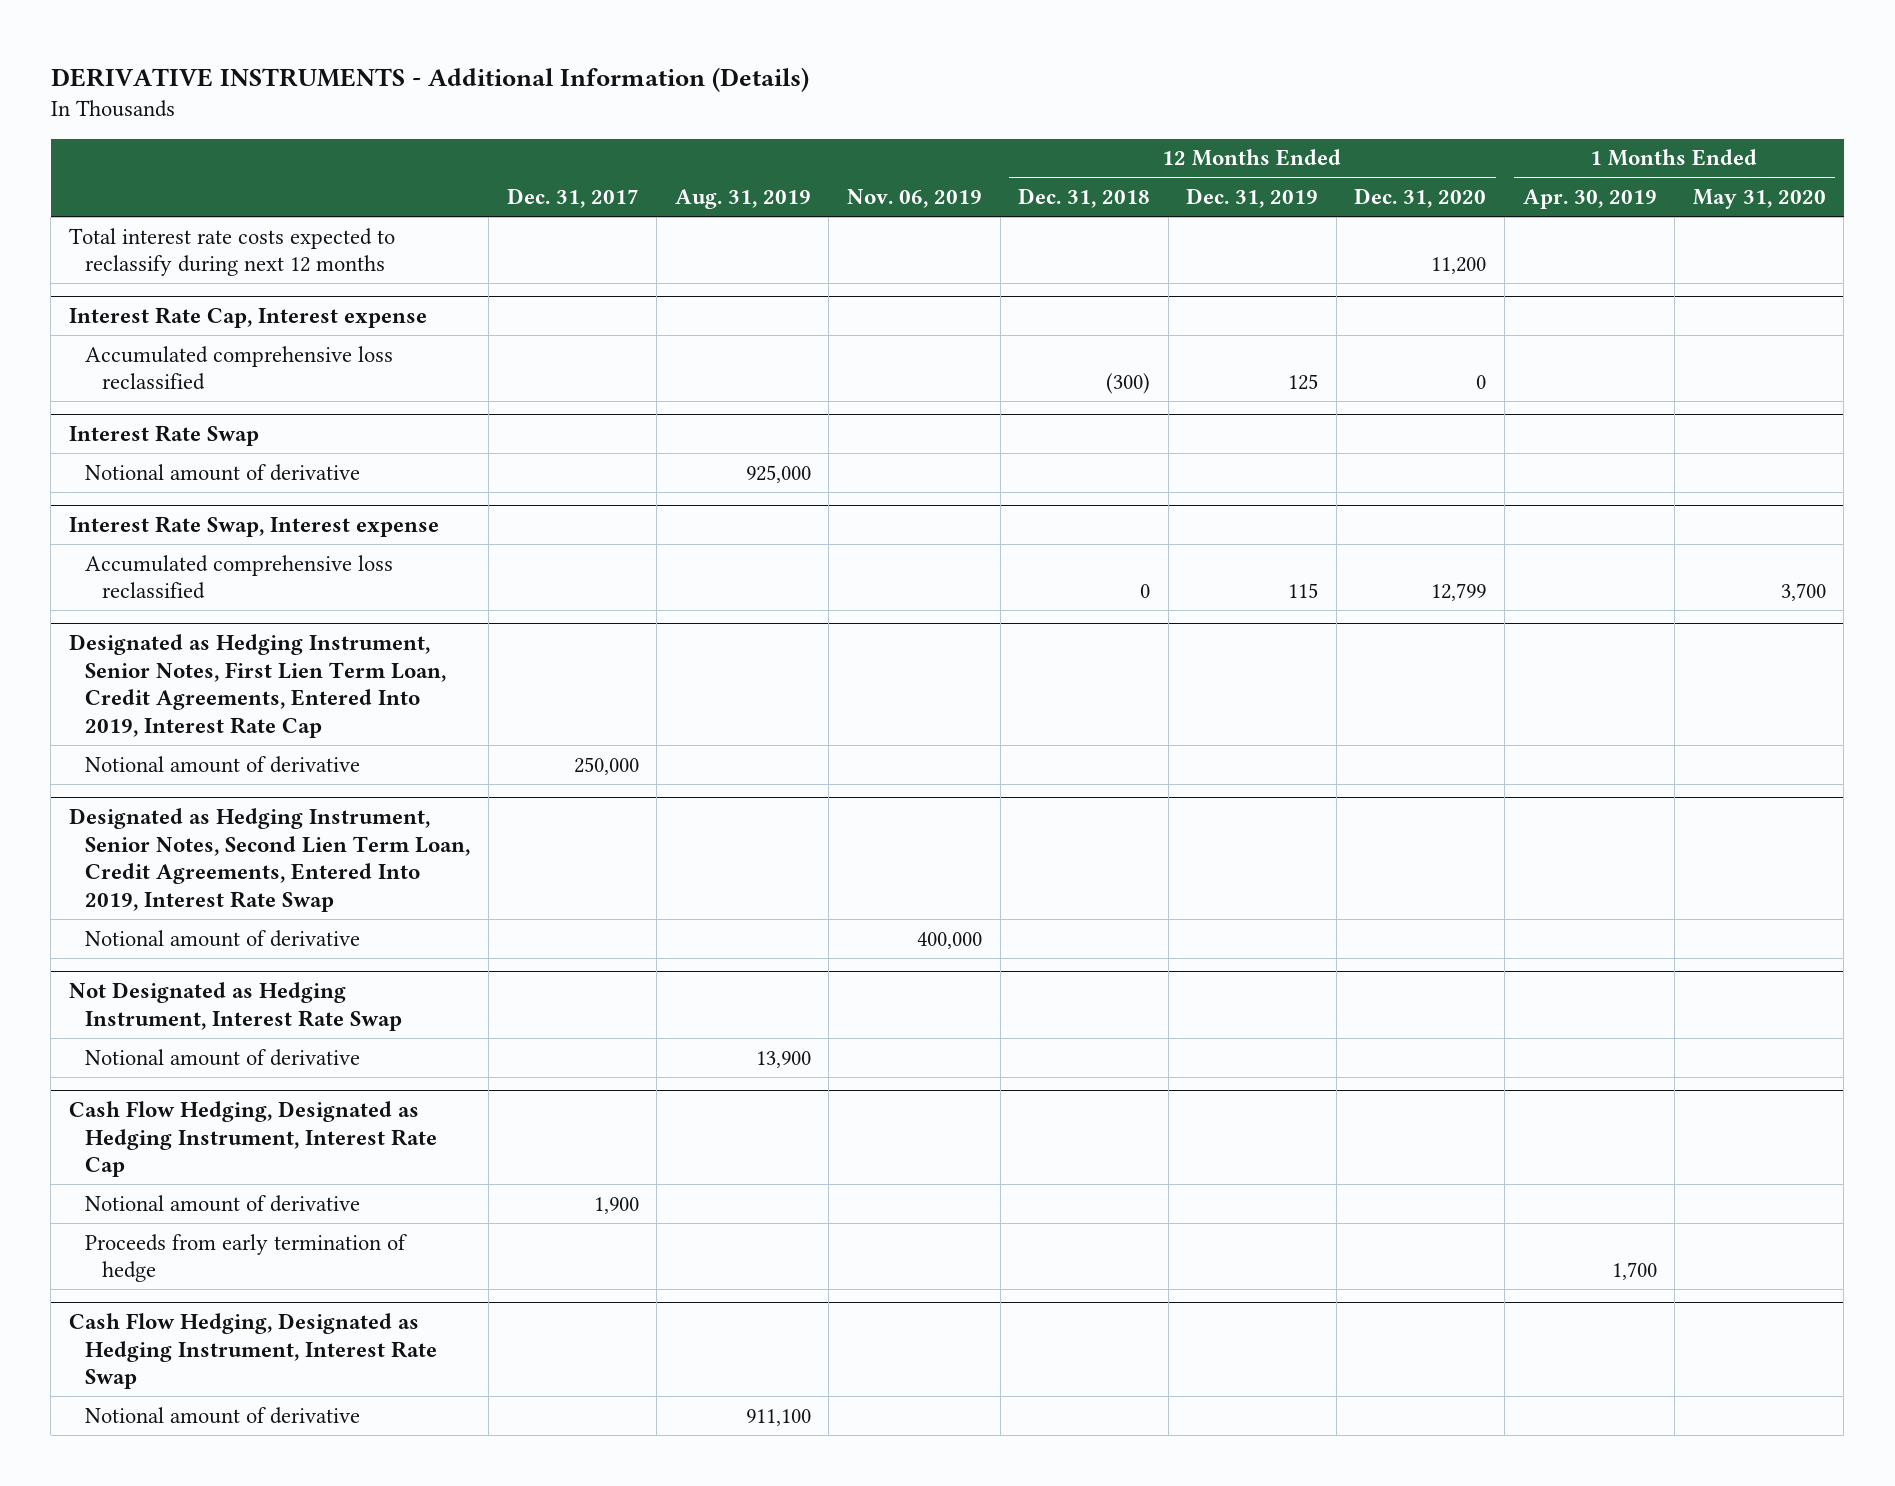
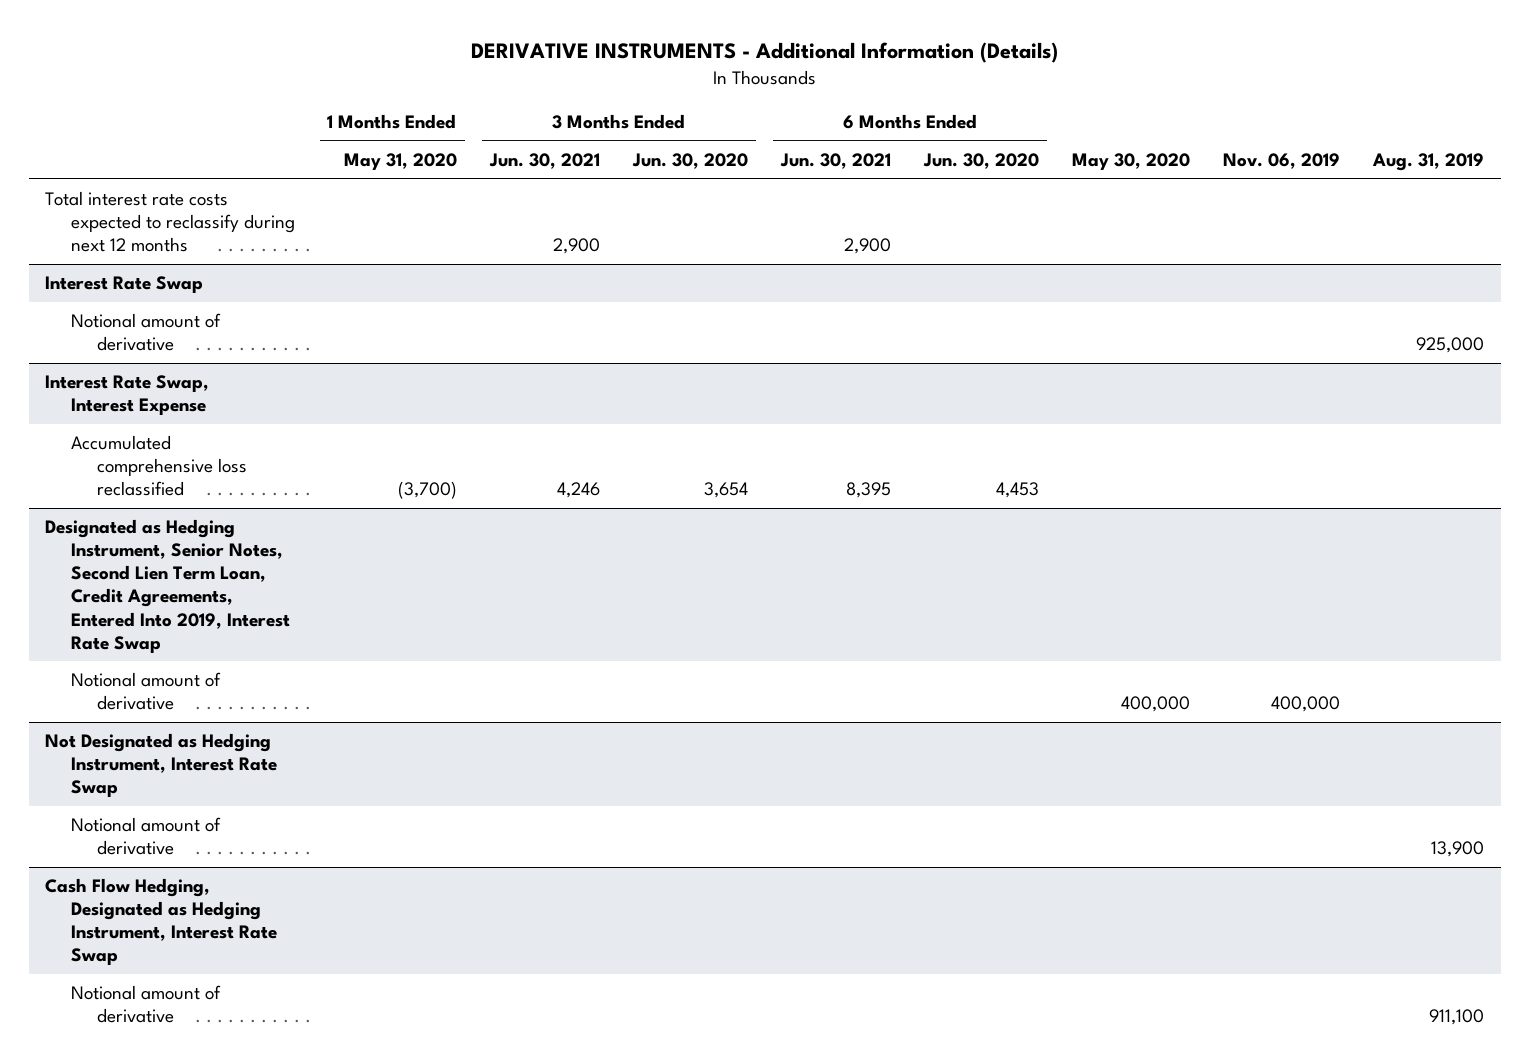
- | Dec. 31, 2017 | Aug. 31, 2019 | Nov. 06, 2019 | 12 Months Ended Dec. 31, 2018 | 12 Months Ended Dec. 31, 2019 | 12 Months Ended Dec. 31, 2020 | 1 Months Ended Apr. 30, 2019 | 1 Months Ended May 31, 2020
+ | 1 Months Ended May 31, 2020 | 3 Months Ended Jun. 30, 2021 | 3 Months Ended Jun. 30, 2020 | 6 Months Ended Jun. 30, 2021 | 6 Months Ended Jun. 30, 2020 | May 30, 2020 | Nov. 06, 2019 | Aug. 31, 2019
- Interest Rate Cap, Interest expense
- Accumulated comprehensive loss reclassified | | | | (300) | 125 | 0 | |
- Interest Rate Swap, Interest expense
- Accumulated comprehensive loss reclassified | | | | 0 | 115 | 12,799 | | 3,700
- Designated as Hedging Instrument, Senior Notes, First Lien Term Loan, Credit Agreements, Entered Into 2019, Interest Rate Cap
- Notional amount of derivative | 250,000 | | | | | | |
+ Interest Rate Swap, Interest Expense
+ Accumulated comprehensive loss reclassified | (3,700) | 4,246 | 3,654 | 8,395 | 4,453 | | |
- Cash Flow Hedging, Designated as Hedging Instrument, Interest Rate Cap
- Notional amount of derivative | 1,900 | | | | | | |
- Proceeds from early termination of hedge | | | | | | | 1,700 |

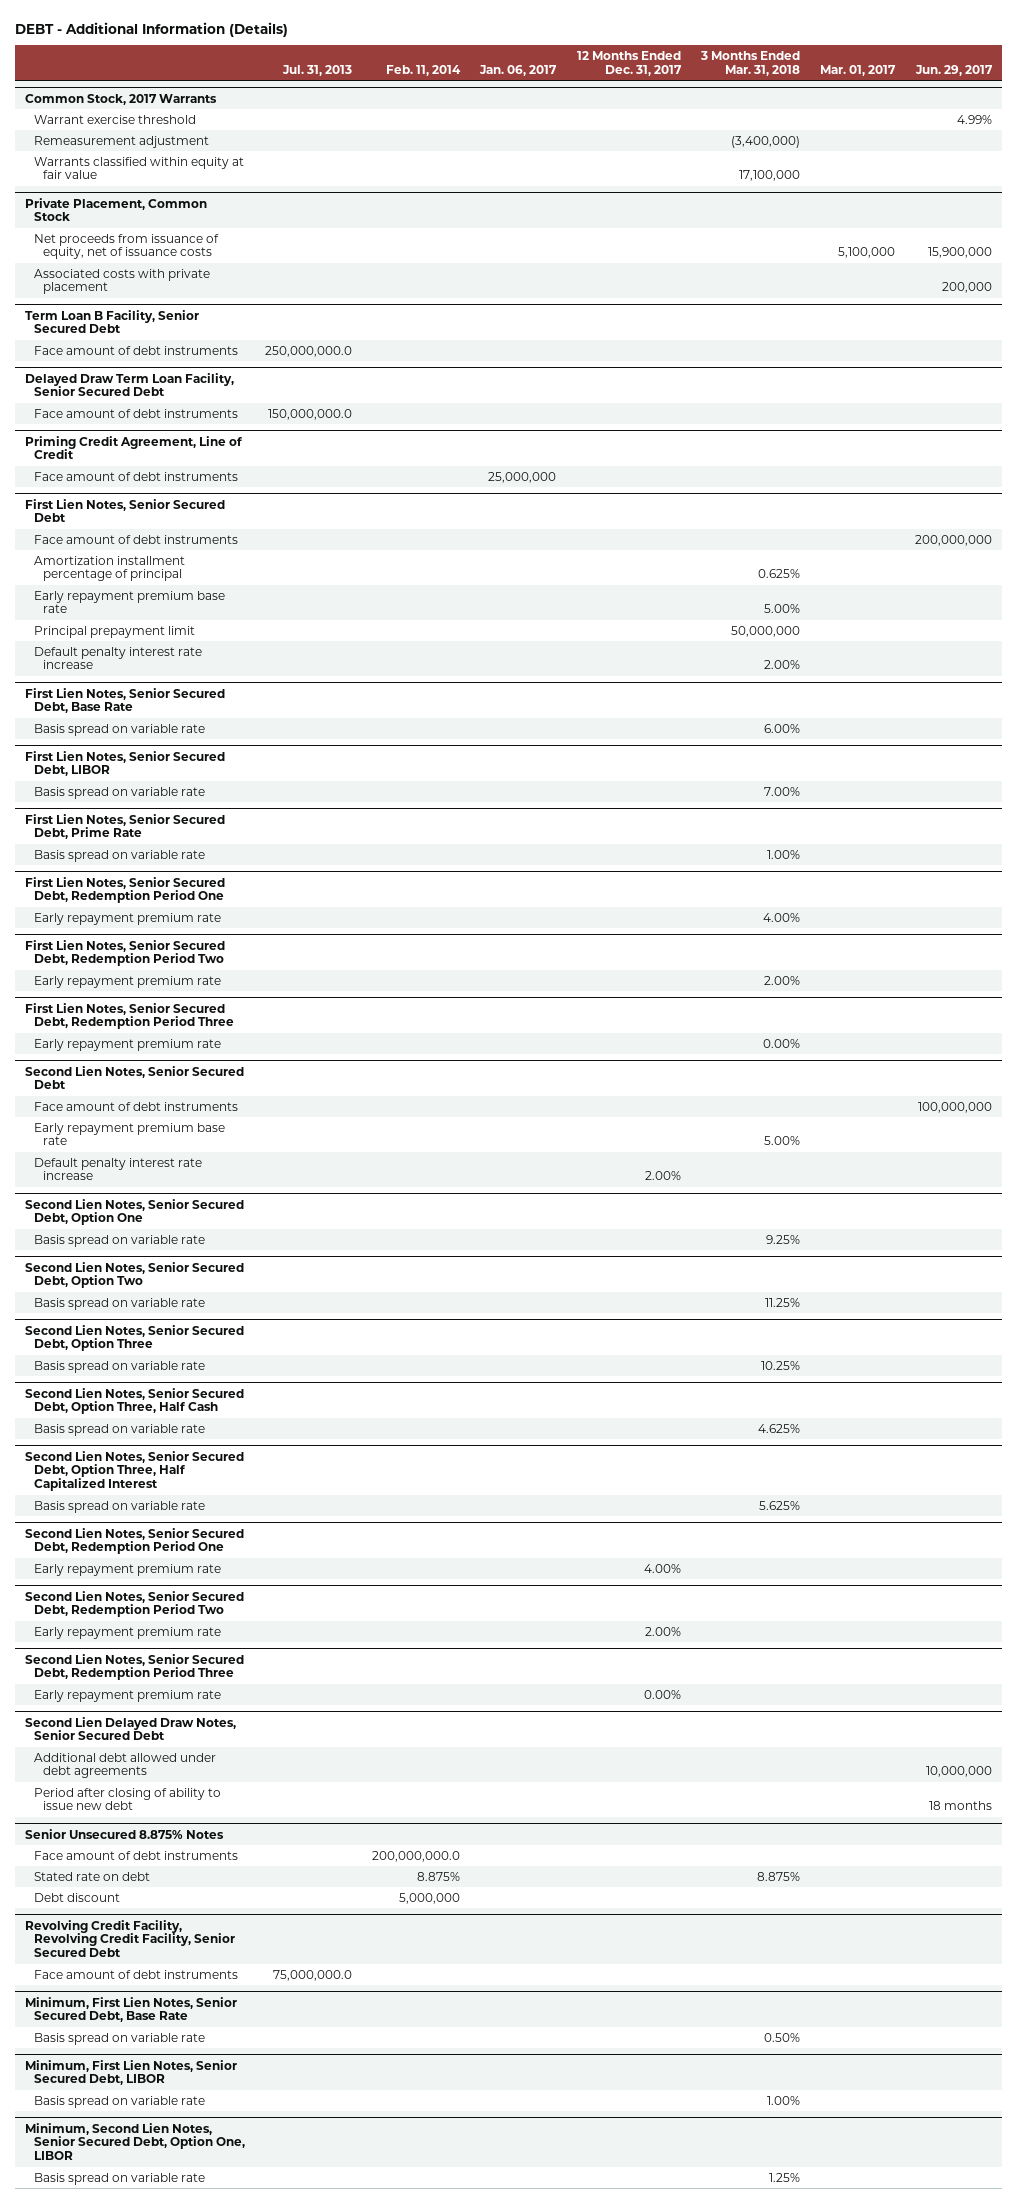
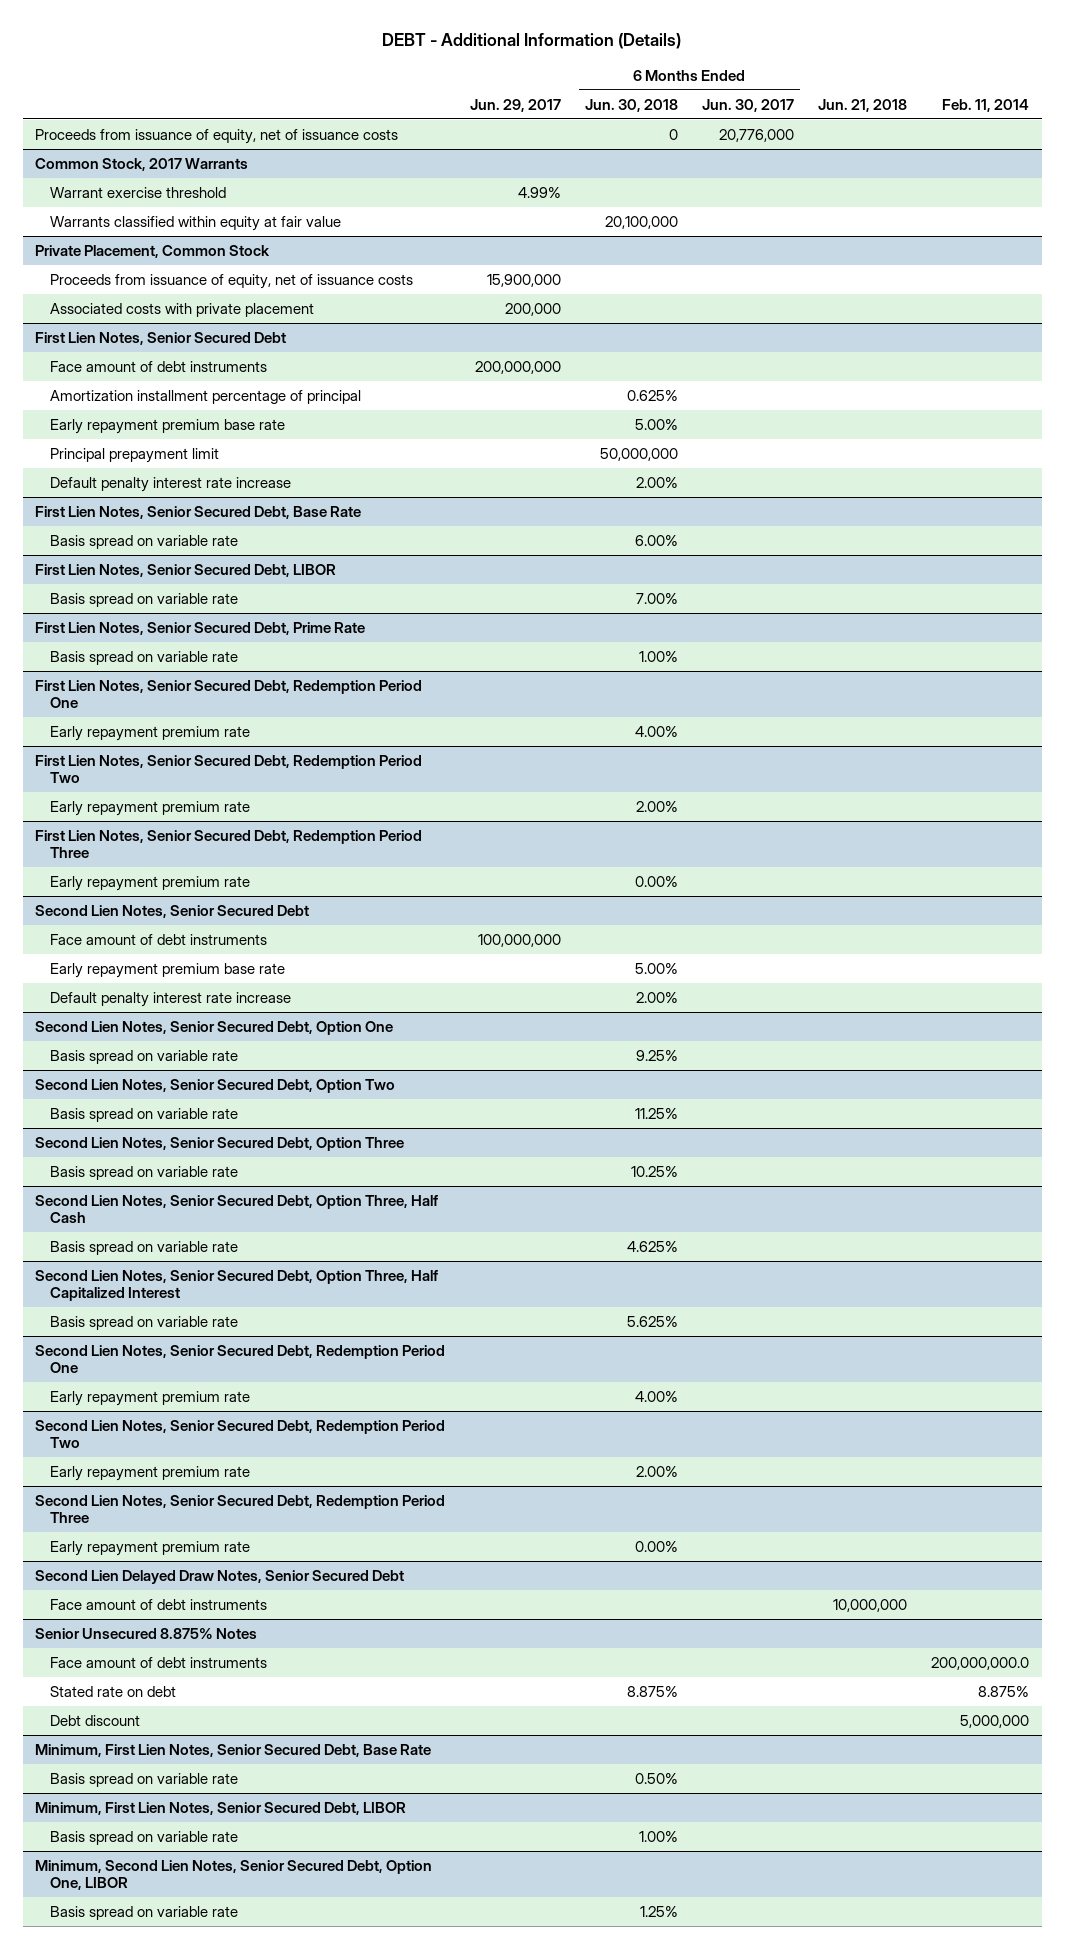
- | Jul. 31, 2013 | Feb. 11, 2014 | Jan. 06, 2017 | 12 Months Ended Dec. 31, 2017 | 3 Months Ended Mar. 31, 2018 | Mar. 01, 2017 | Jun. 29, 2017
+ | Jun. 29, 2017 | 6 Months Ended Jun. 30, 2018 | 6 Months Ended Jun. 30, 2017 | Jun. 21, 2018 | Feb. 11, 2014
+ Proceeds from issuance of equity, net of issuance costs | | 0 | 20,776,000 | |
@ Common Stock, 2017 Warrants
- Remeasurement adjustment | | | | | (3,400,000) | |
@ Private Placement, Common Stock
- Net proceeds from issuance of equity, net of issuance costs | | | | | | 5,100,000 | 15,900,000
+ Proceeds from issuance of equity, net of issuance costs | 15,900,000 | | | |
- Term Loan B Facility, Senior Secured Debt
- Face amount of debt instruments | 250,000,000.0 | | | | | |
- Delayed Draw Term Loan Facility, Senior Secured Debt
- Face amount of debt instruments | 150,000,000.0 | | | | | |
- Priming Credit Agreement, Line of Credit
- Face amount of debt instruments | | | 25,000,000 | | | |
@ Second Lien Delayed Draw Notes, Senior Secured Debt
- Additional debt allowed under debt agreements | | | | | | | 10,000,000
- Period after closing of ability to issue new debt | | | | | | | 18 months
+ Face amount of debt instruments | | | | 10,000,000 |
- Revolving Credit Facility, Revolving Credit Facility, Senior Secured Debt
- Face amount of debt instruments | 75,000,000.0 | | | | | |

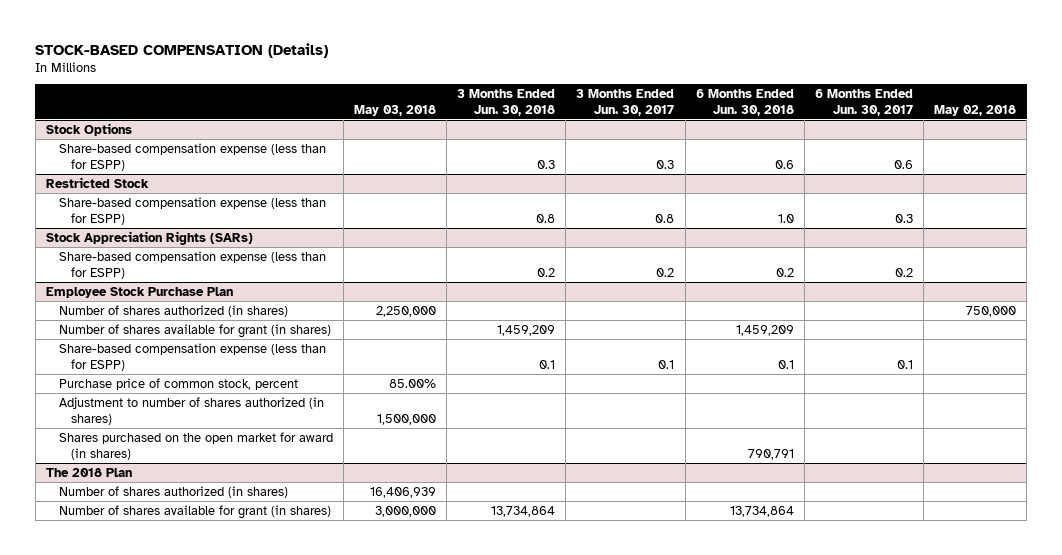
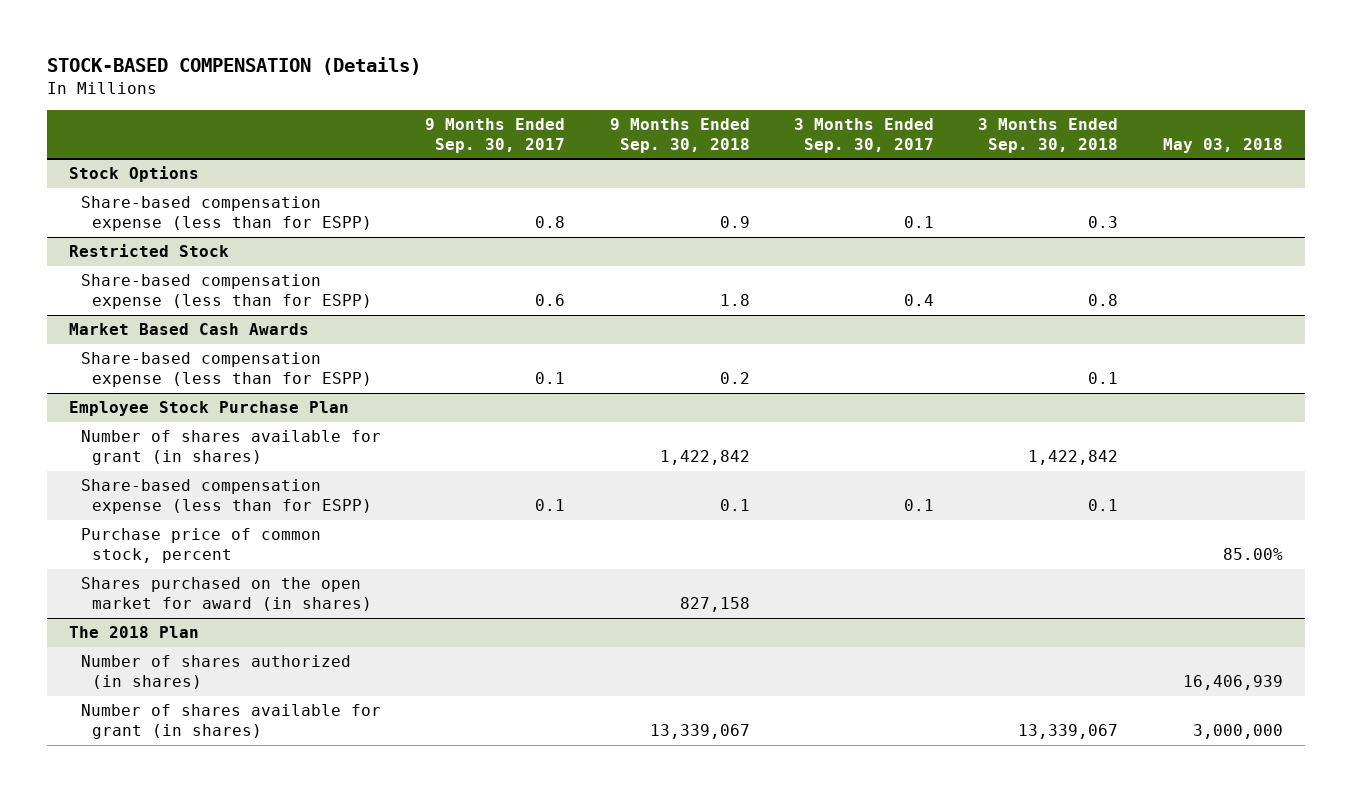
- | May 03, 2018 | 3 Months Ended Jun. 30, 2018 | 3 Months Ended Jun. 30, 2017 | 6 Months Ended Jun. 30, 2018 | 6 Months Ended Jun. 30, 2017 | May 02, 2018
+ | 9 Months Ended Sep. 30, 2017 | 9 Months Ended Sep. 30, 2018 | 3 Months Ended Sep. 30, 2017 | 3 Months Ended Sep. 30, 2018 | May 03, 2018
- Stock Appreciation Rights (SARs)
- Share-based compensation expense (less than for ESPP) | | 0.2 | 0.2 | 0.2 | 0.2 |
+ Market Based Cash Awards
+ Share-based compensation expense (less than for ESPP) | 0.1 | 0.2 | | 0.1 |
@ Employee Stock Purchase Plan
- Number of shares authorized (in shares) | 2,250,000 | | | | | 750,000
- Adjustment to number of shares authorized (in shares) | 1,500,000 | | | | |

